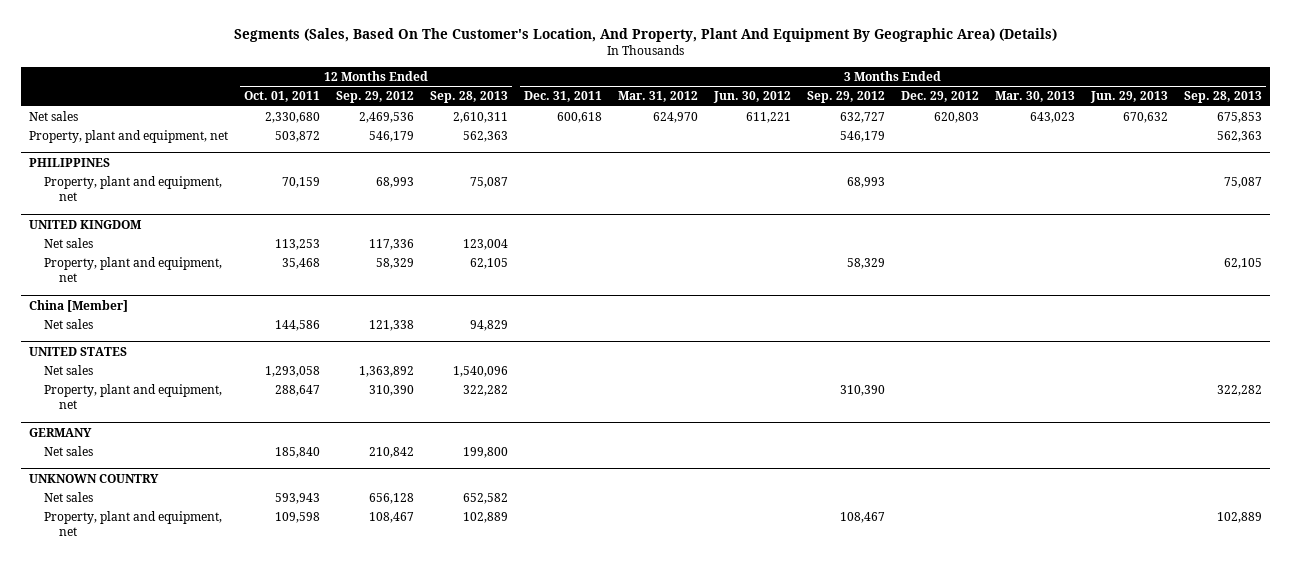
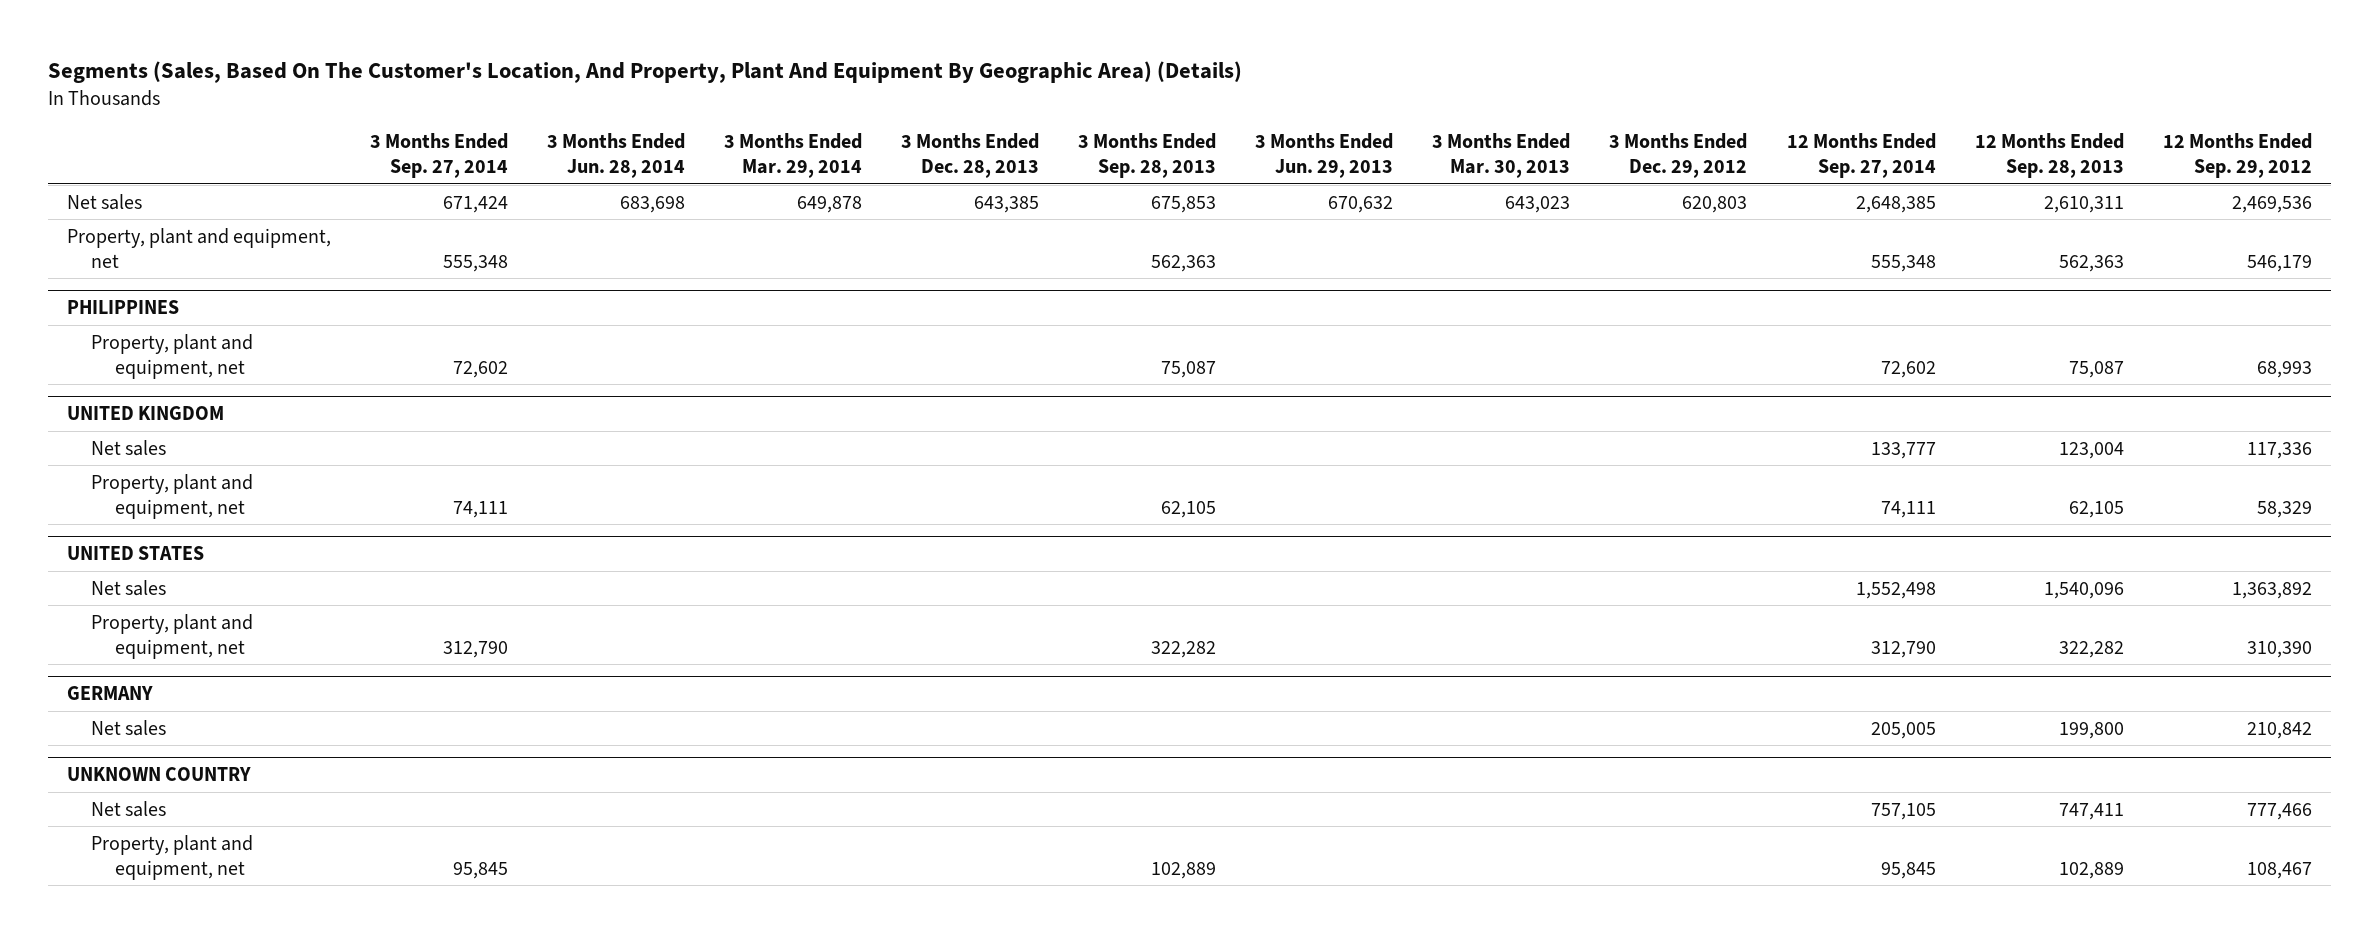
- | 12 Months Ended Oct. 01, 2011 | 12 Months Ended Sep. 29, 2012 | 12 Months Ended Sep. 28, 2013 | 3 Months Ended Dec. 31, 2011 | 3 Months Ended Mar. 31, 2012 | 3 Months Ended Jun. 30, 2012 | 3 Months Ended Sep. 29, 2012 | 3 Months Ended Dec. 29, 2012 | 3 Months Ended Mar. 30, 2013 | 3 Months Ended Jun. 29, 2013 | 3 Months Ended Sep. 28, 2013
+ | 3 Months Ended Sep. 27, 2014 | 3 Months Ended Jun. 28, 2014 | 3 Months Ended Mar. 29, 2014 | 3 Months Ended Dec. 28, 2013 | 3 Months Ended Sep. 28, 2013 | 3 Months Ended Jun. 29, 2013 | 3 Months Ended Mar. 30, 2013 | 3 Months Ended Dec. 29, 2012 | 12 Months Ended Sep. 27, 2014 | 12 Months Ended Sep. 28, 2013 | 12 Months Ended Sep. 29, 2012
- China [Member]
- Net sales | 144,586 | 121,338 | 94,829 | | | | | | | |
@ UNKNOWN COUNTRY
- Net sales | 593,943 | 656,128 | 652,582 | | | | | | | |
+ Net sales | | | | | | | | | 757,105 | 747,411 | 777,466

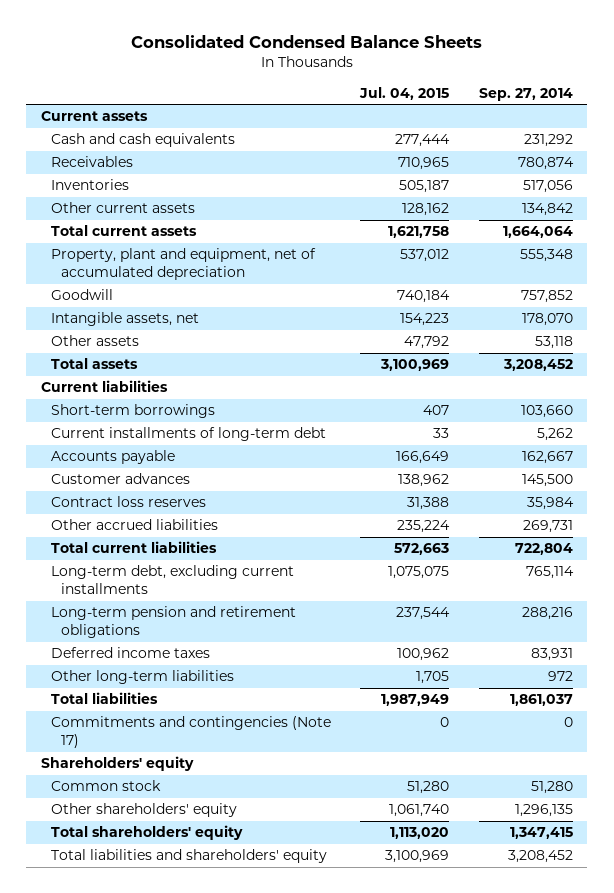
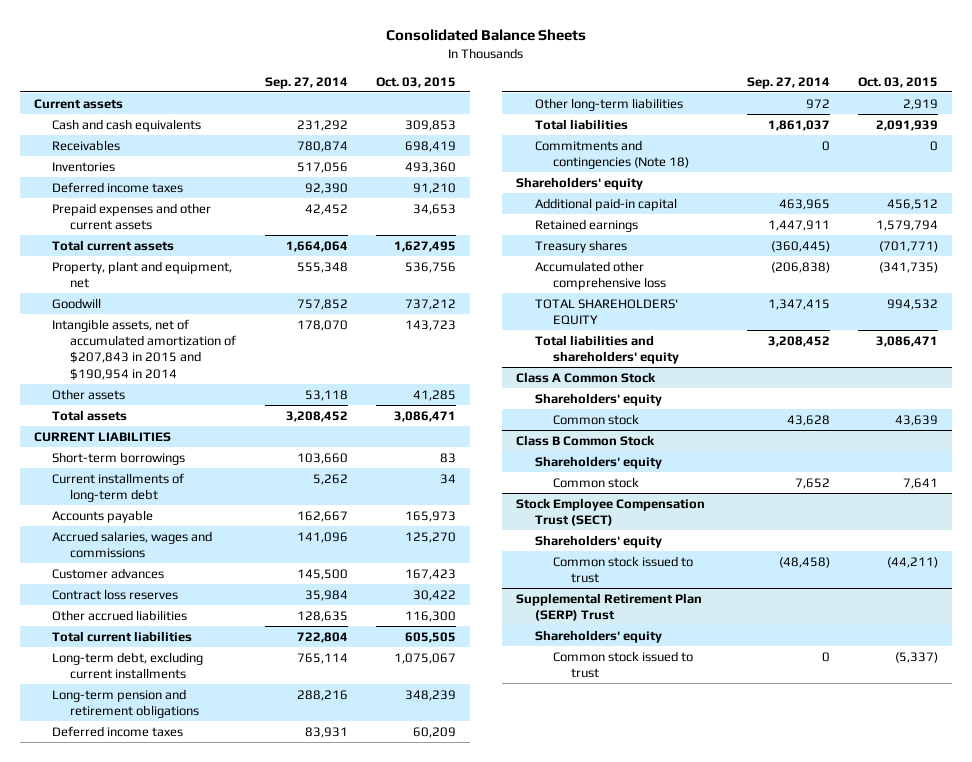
- Consolidated Condensed Balance Sheets
+ Consolidated Balance Sheets
- | Jul. 04, 2015 | Sep. 27, 2014
+ | Sep. 27, 2014 | Oct. 03, 2015
- Other current assets | 128,162 | 134,842
+ Deferred income taxes | 92,390 | 91,210
+ Prepaid expenses and other current assets | 42,452 | 34,653
- Property, plant and equipment, net of accumulated depreciation | 537,012 | 555,348
+ Property, plant and equipment, net | 555,348 | 536,756
- Intangible assets, net | 154,223 | 178,070
+ Intangible assets, net of accumulated amortization of $207,843 in 2015 and $190,954 in 2014 | 178,070 | 143,723
- Current liabilities
+ CURRENT LIABILITIES
+ Accrued salaries, wages and commissions | 141,096 | 125,270
- Other accrued liabilities | 235,224 | 269,731
+ Other accrued liabilities | 128,635 | 116,300
- Commitments and contingencies (Note 17) | 0 | 0
+ Commitments and contingencies (Note 18) | 0 | 0
- Common stock | 51,280 | 51,280
- Other shareholders' equity | 1,061,740 | 1,296,135
- Total shareholders' equity | 1,113,020 | 1,347,415
+ Additional paid-in capital | 463,965 | 456,512
+ Retained earnings | 1,447,911 | 1,579,794
+ Treasury shares | (360,445) | (701,771)
+ Accumulated other comprehensive loss | (206,838) | (341,735)
+ TOTAL SHAREHOLDERS' EQUITY | 1,347,415 | 994,532
+ Class A Common Stock
+ Shareholders' equity
+ Common stock | 43,628 | 43,639
+ Class B Common Stock
+ Shareholders' equity
+ Common stock | 7,652 | 7,641
+ Stock Employee Compensation Trust (SECT)
+ Shareholders' equity
+ Common stock issued to trust | (48,458) | (44,211)
+ Supplemental Retirement Plan (SERP) Trust
+ Shareholders' equity
+ Common stock issued to trust | 0 | (5,337)

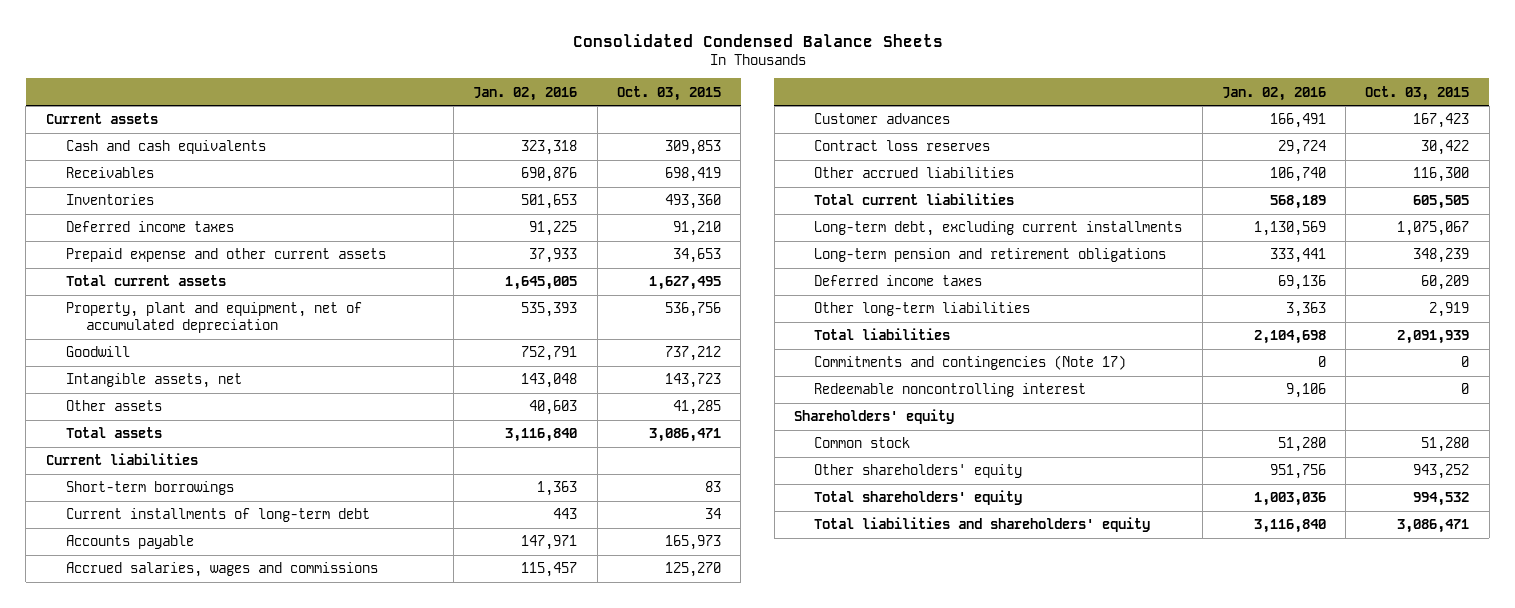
- Consolidated Balance Sheets
+ Consolidated Condensed Balance Sheets
- | Sep. 27, 2014 | Oct. 03, 2015
+ | Jan. 02, 2016 | Oct. 03, 2015
- Prepaid expenses and other current assets | 42,452 | 34,653
+ Prepaid expense and other current assets | 37,933 | 34,653
- Property, plant and equipment, net | 555,348 | 536,756
+ Property, plant and equipment, net of accumulated depreciation | 535,393 | 536,756
- Intangible assets, net of accumulated amortization of $207,843 in 2015 and $190,954 in 2014 | 178,070 | 143,723
+ Intangible assets, net | 143,048 | 143,723
- CURRENT LIABILITIES
+ Current liabilities
- Commitments and contingencies (Note 18) | 0 | 0
+ Commitments and contingencies (Note 17) | 0 | 0
+ Redeemable noncontrolling interest | 9,106 | 0
- Additional paid-in capital | 463,965 | 456,512
- Retained earnings | 1,447,911 | 1,579,794
- Treasury shares | (360,445) | (701,771)
- Accumulated other comprehensive loss | (206,838) | (341,735)
- TOTAL SHAREHOLDERS' EQUITY | 1,347,415 | 994,532
+ Common stock | 51,280 | 51,280
+ Other shareholders' equity | 951,756 | 943,252
+ Total shareholders' equity | 1,003,036 | 994,532
- Class A Common Stock
- Shareholders' equity
- Common stock | 43,628 | 43,639
- Class B Common Stock
- Shareholders' equity
- Common stock | 7,652 | 7,641
- Stock Employee Compensation Trust (SECT)
- Shareholders' equity
- Common stock issued to trust | (48,458) | (44,211)
- Supplemental Retirement Plan (SERP) Trust
- Shareholders' equity
- Common stock issued to trust | 0 | (5,337)

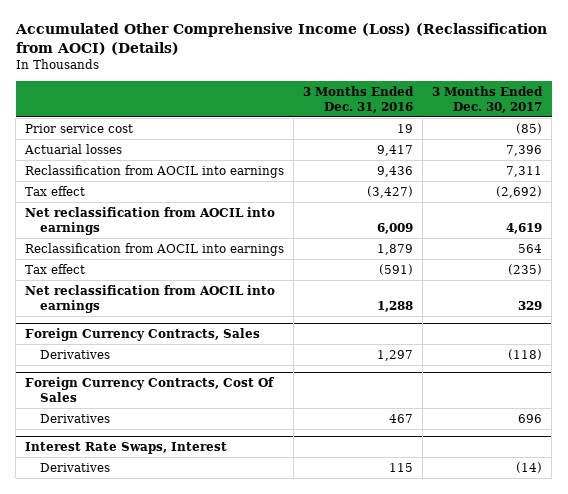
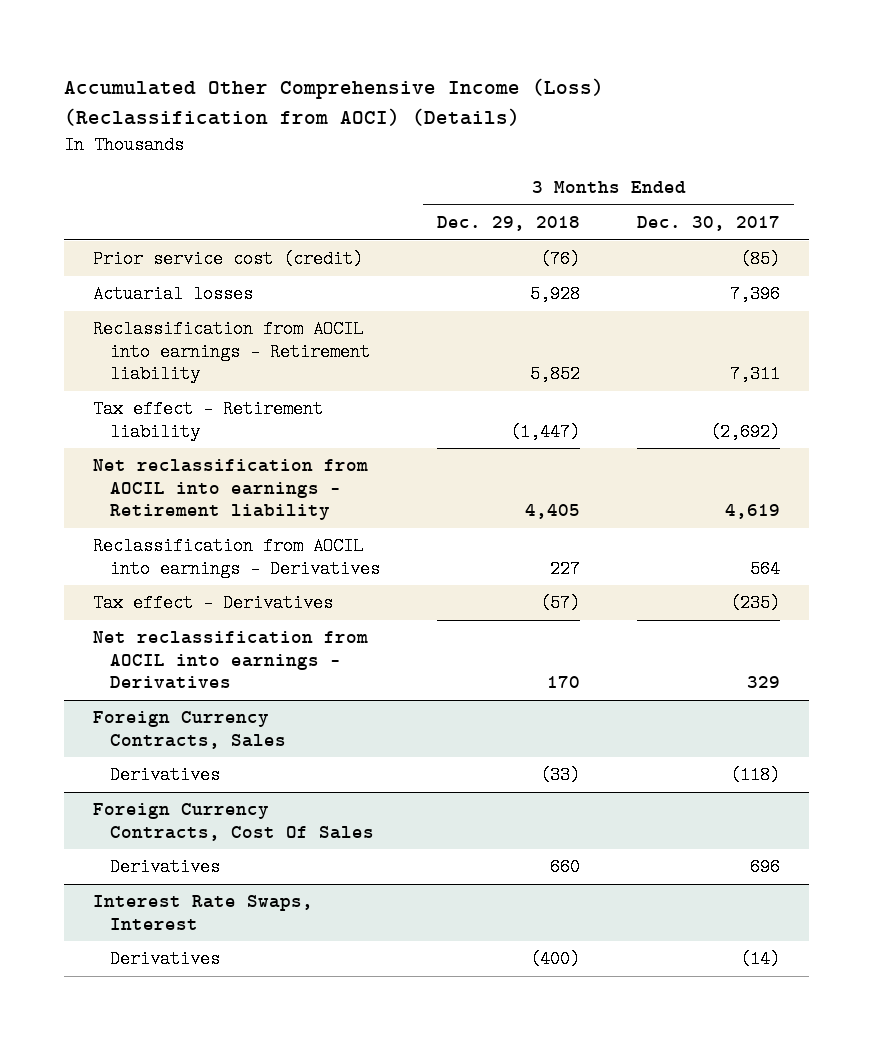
- | 3 Months Ended Dec. 31, 2016 | 3 Months Ended Dec. 30, 2017
+ | 3 Months Ended Dec. 29, 2018 | 3 Months Ended Dec. 30, 2017
- Prior service cost | 19 | (85)
+ Prior service cost (credit) | (76) | (85)
- Reclassification from AOCIL into earnings | 9,436 | 7,311
- Tax effect | (3,427) | (2,692)
- Net reclassification from AOCIL into earnings | 6,009 | 4,619
- Reclassification from AOCIL into earnings | 1,879 | 564
- Tax effect | (591) | (235)
- Net reclassification from AOCIL into earnings | 1,288 | 329
+ Reclassification from AOCIL into earnings - Retirement liability | 5,852 | 7,311
+ Tax effect - Retirement liability | (1,447) | (2,692)
+ Net reclassification from AOCIL into earnings - Retirement liability | 4,405 | 4,619
+ Reclassification from AOCIL into earnings - Derivatives | 227 | 564
+ Tax effect - Derivatives | (57) | (235)
+ Net reclassification from AOCIL into earnings - Derivatives | 170 | 329

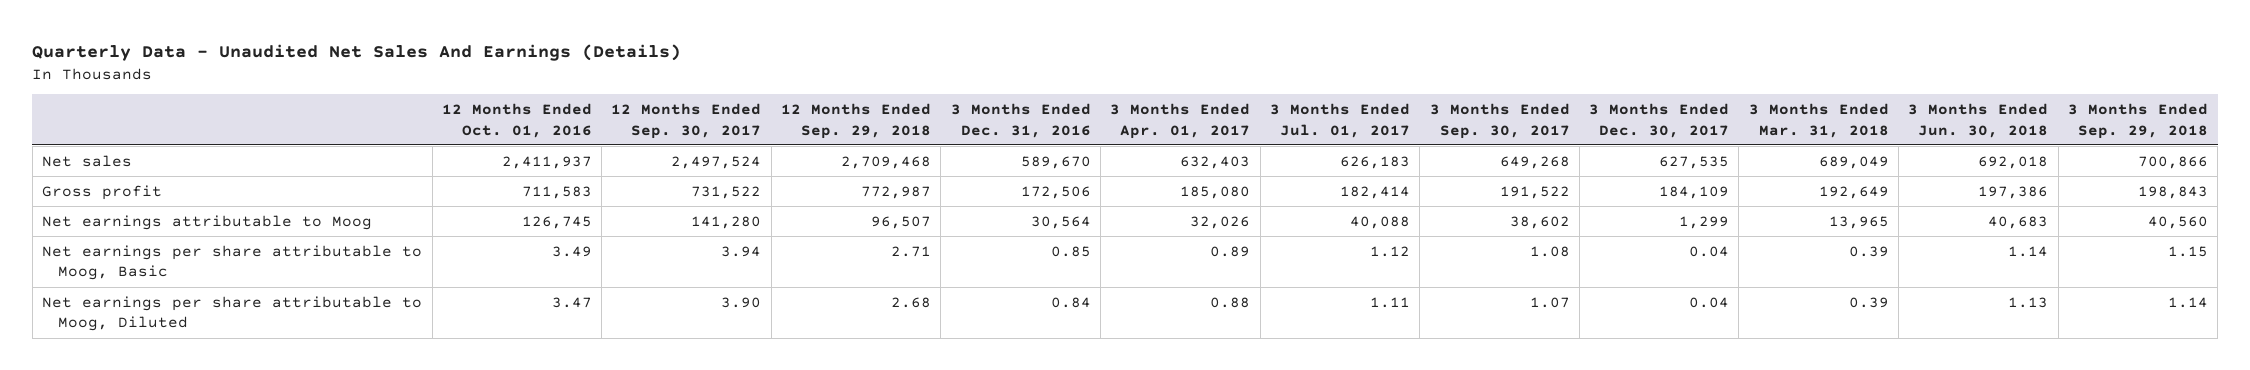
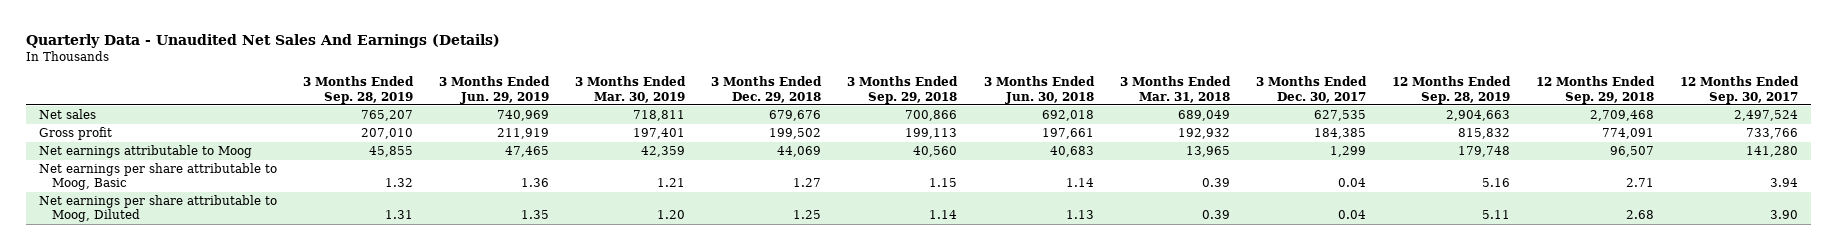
- | 12 Months Ended Oct. 01, 2016 | 12 Months Ended Sep. 30, 2017 | 12 Months Ended Sep. 29, 2018 | 3 Months Ended Dec. 31, 2016 | 3 Months Ended Apr. 01, 2017 | 3 Months Ended Jul. 01, 2017 | 3 Months Ended Sep. 30, 2017 | 3 Months Ended Dec. 30, 2017 | 3 Months Ended Mar. 31, 2018 | 3 Months Ended Jun. 30, 2018 | 3 Months Ended Sep. 29, 2018
+ | 3 Months Ended Sep. 28, 2019 | 3 Months Ended Jun. 29, 2019 | 3 Months Ended Mar. 30, 2019 | 3 Months Ended Dec. 29, 2018 | 3 Months Ended Sep. 29, 2018 | 3 Months Ended Jun. 30, 2018 | 3 Months Ended Mar. 31, 2018 | 3 Months Ended Dec. 30, 2017 | 12 Months Ended Sep. 28, 2019 | 12 Months Ended Sep. 29, 2018 | 12 Months Ended Sep. 30, 2017
- Gross profit | 711,583 | 731,522 | 772,987 | 172,506 | 185,080 | 182,414 | 191,522 | 184,109 | 192,649 | 197,386 | 198,843
+ Gross profit | 207,010 | 211,919 | 197,401 | 199,502 | 199,113 | 197,661 | 192,932 | 184,385 | 815,832 | 774,091 | 733,766

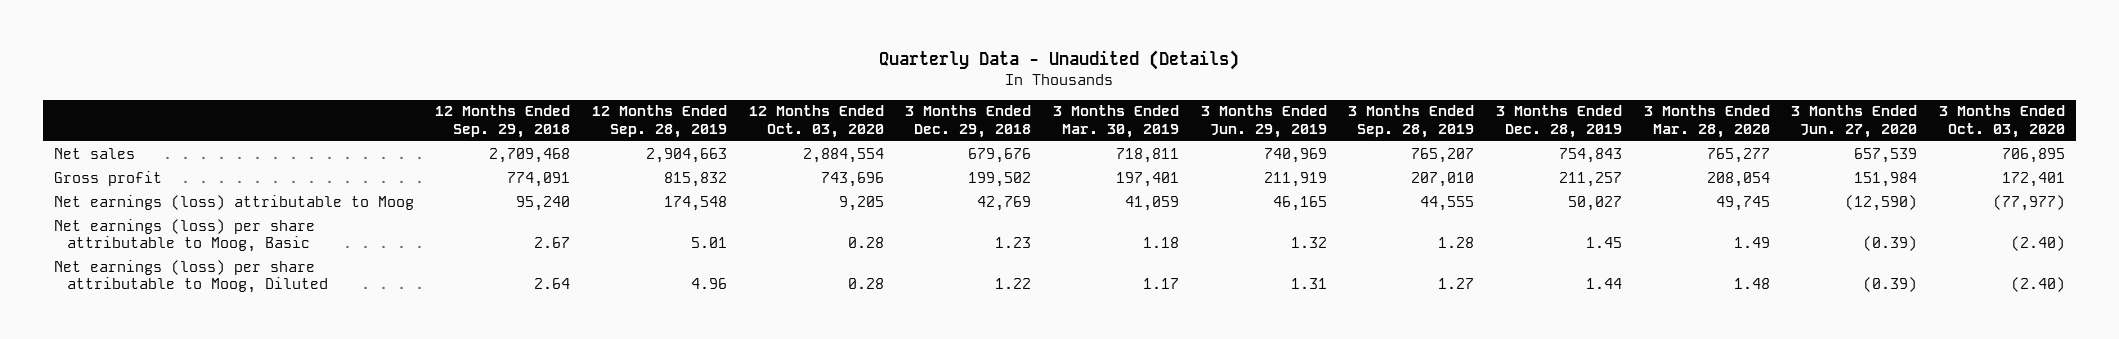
- Quarterly Data - Unaudited Net Sales And Earnings (Details)
+ Quarterly Data - Unaudited (Details)
- | 3 Months Ended Sep. 28, 2019 | 3 Months Ended Jun. 29, 2019 | 3 Months Ended Mar. 30, 2019 | 3 Months Ended Dec. 29, 2018 | 3 Months Ended Sep. 29, 2018 | 3 Months Ended Jun. 30, 2018 | 3 Months Ended Mar. 31, 2018 | 3 Months Ended Dec. 30, 2017 | 12 Months Ended Sep. 28, 2019 | 12 Months Ended Sep. 29, 2018 | 12 Months Ended Sep. 30, 2017
+ | 12 Months Ended Sep. 29, 2018 | 12 Months Ended Sep. 28, 2019 | 12 Months Ended Oct. 03, 2020 | 3 Months Ended Dec. 29, 2018 | 3 Months Ended Mar. 30, 2019 | 3 Months Ended Jun. 29, 2019 | 3 Months Ended Sep. 28, 2019 | 3 Months Ended Dec. 28, 2019 | 3 Months Ended Mar. 28, 2020 | 3 Months Ended Jun. 27, 2020 | 3 Months Ended Oct. 03, 2020
- Net earnings attributable to Moog | 45,855 | 47,465 | 42,359 | 44,069 | 40,560 | 40,683 | 13,965 | 1,299 | 179,748 | 96,507 | 141,280
- Net earnings per share attributable to Moog, Basic | 1.32 | 1.36 | 1.21 | 1.27 | 1.15 | 1.14 | 0.39 | 0.04 | 5.16 | 2.71 | 3.94
- Net earnings per share attributable to Moog, Diluted | 1.31 | 1.35 | 1.20 | 1.25 | 1.14 | 1.13 | 0.39 | 0.04 | 5.11 | 2.68 | 3.90
+ Net earnings (loss) attributable to Moog | 95,240 | 174,548 | 9,205 | 42,769 | 41,059 | 46,165 | 44,555 | 50,027 | 49,745 | (12,590) | (77,977)
+ Net earnings (loss) per share attributable to Moog, Basic | 2.67 | 5.01 | 0.28 | 1.23 | 1.18 | 1.32 | 1.28 | 1.45 | 1.49 | (0.39) | (2.40)
+ Net earnings (loss) per share attributable to Moog, Diluted | 2.64 | 4.96 | 0.28 | 1.22 | 1.17 | 1.31 | 1.27 | 1.44 | 1.48 | (0.39) | (2.40)

